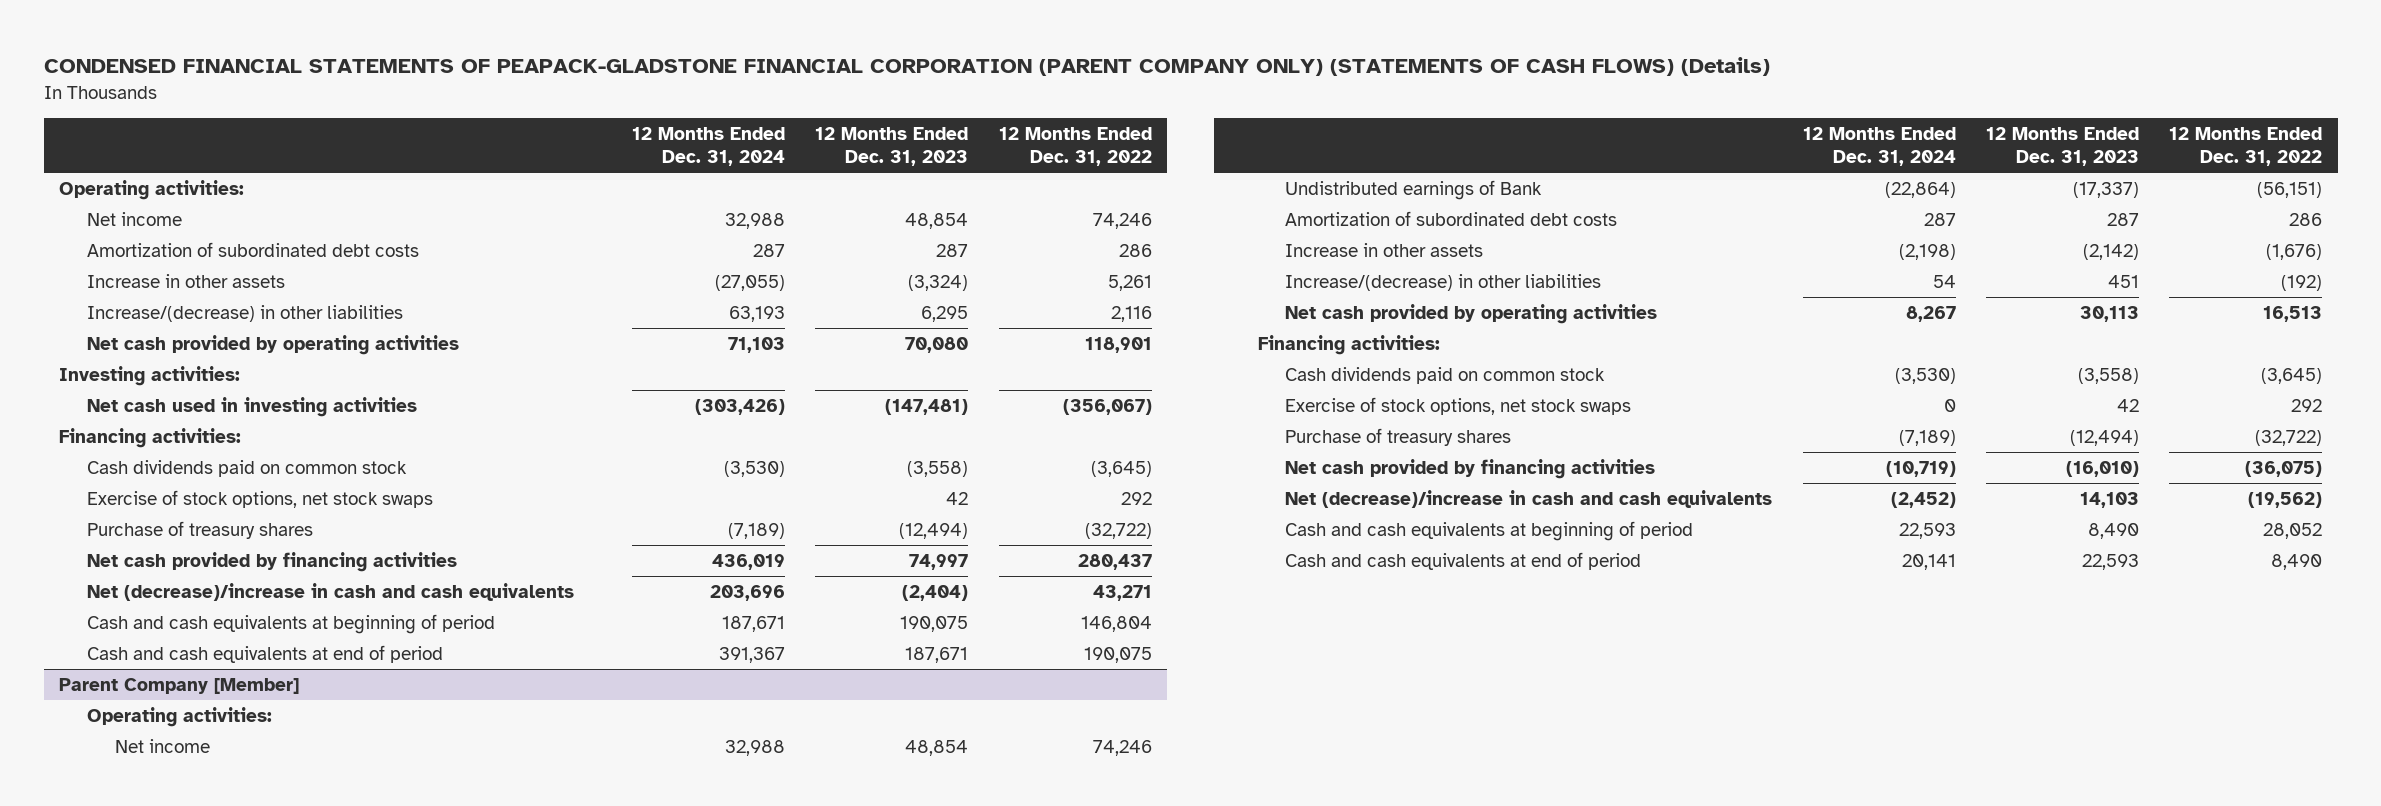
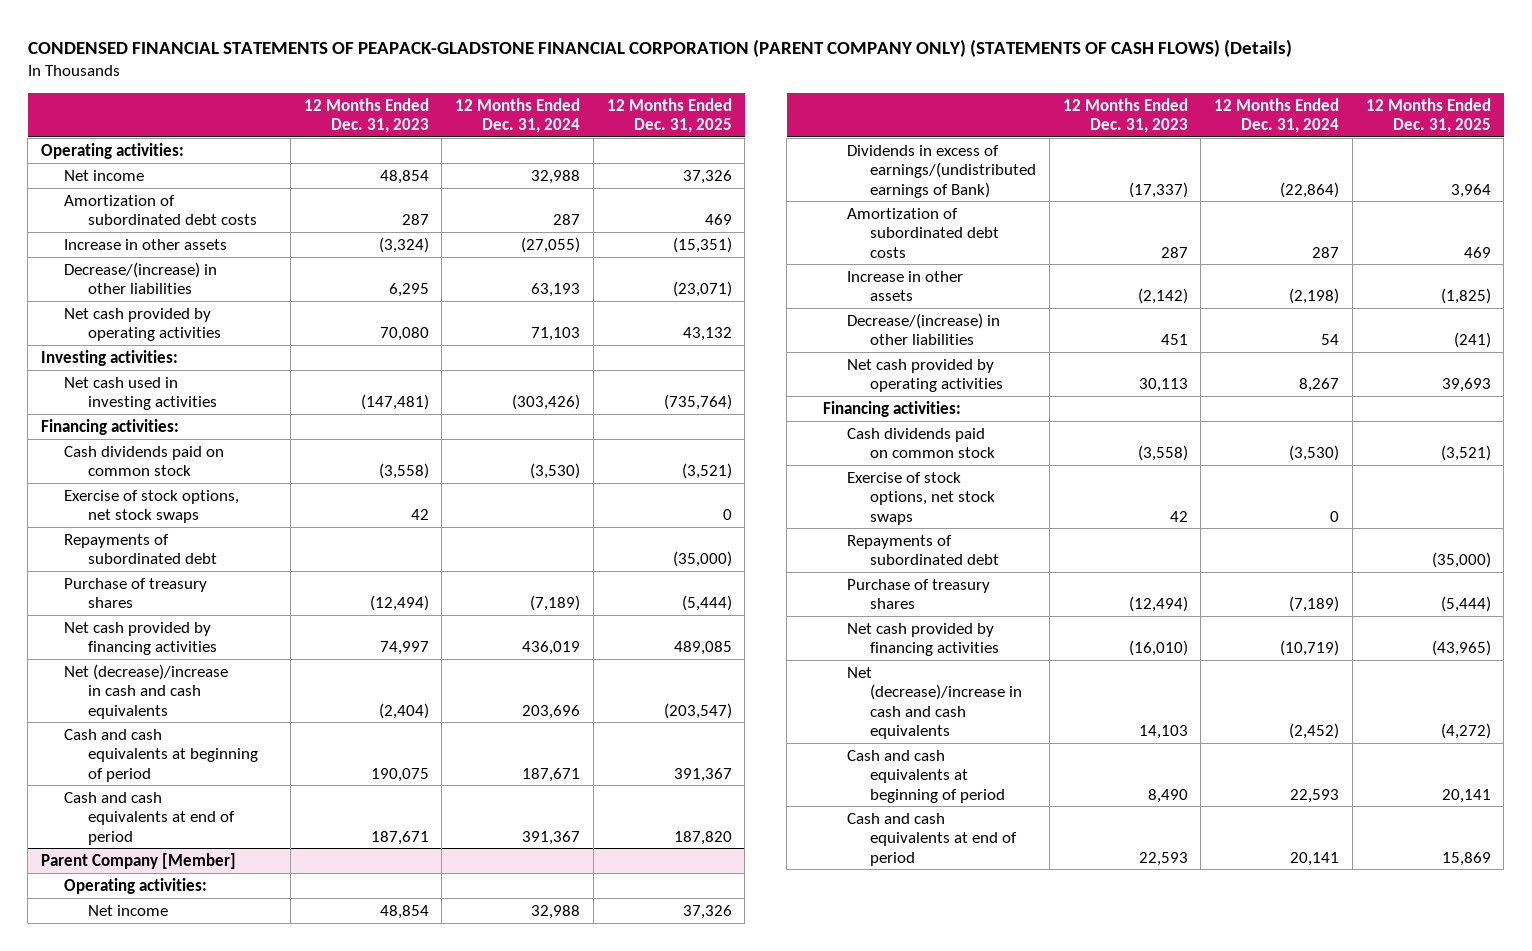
- | 12 Months Ended Dec. 31, 2024 | 12 Months Ended Dec. 31, 2023 | 12 Months Ended Dec. 31, 2022
+ | 12 Months Ended Dec. 31, 2023 | 12 Months Ended Dec. 31, 2024 | 12 Months Ended Dec. 31, 2025
- Increase/(decrease) in other liabilities | 63,193 | 6,295 | 2,116
+ Decrease/(increase) in other liabilities | 6,295 | 63,193 | (23,071)
+ Repayments of subordinated debt | | | (35,000)
@ Parent Company [Member]
- Undistributed earnings of Bank | (22,864) | (17,337) | (56,151)
+ Dividends in excess of earnings/(undistributed earnings of Bank) | (17,337) | (22,864) | 3,964
- Increase/(decrease) in other liabilities | 54 | 451 | (192)
+ Decrease/(increase) in other liabilities | 451 | 54 | (241)
+ Repayments of subordinated debt | | | (35,000)

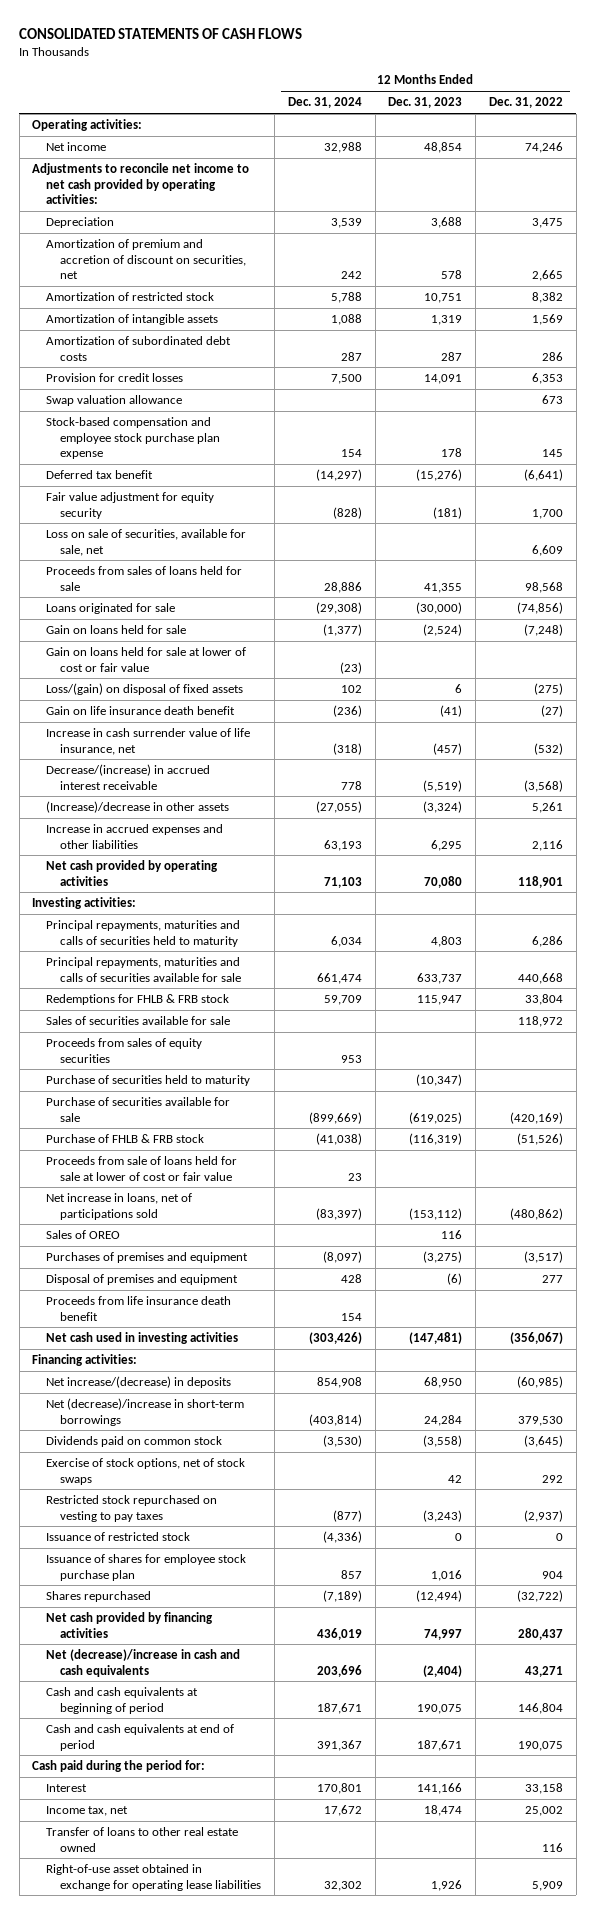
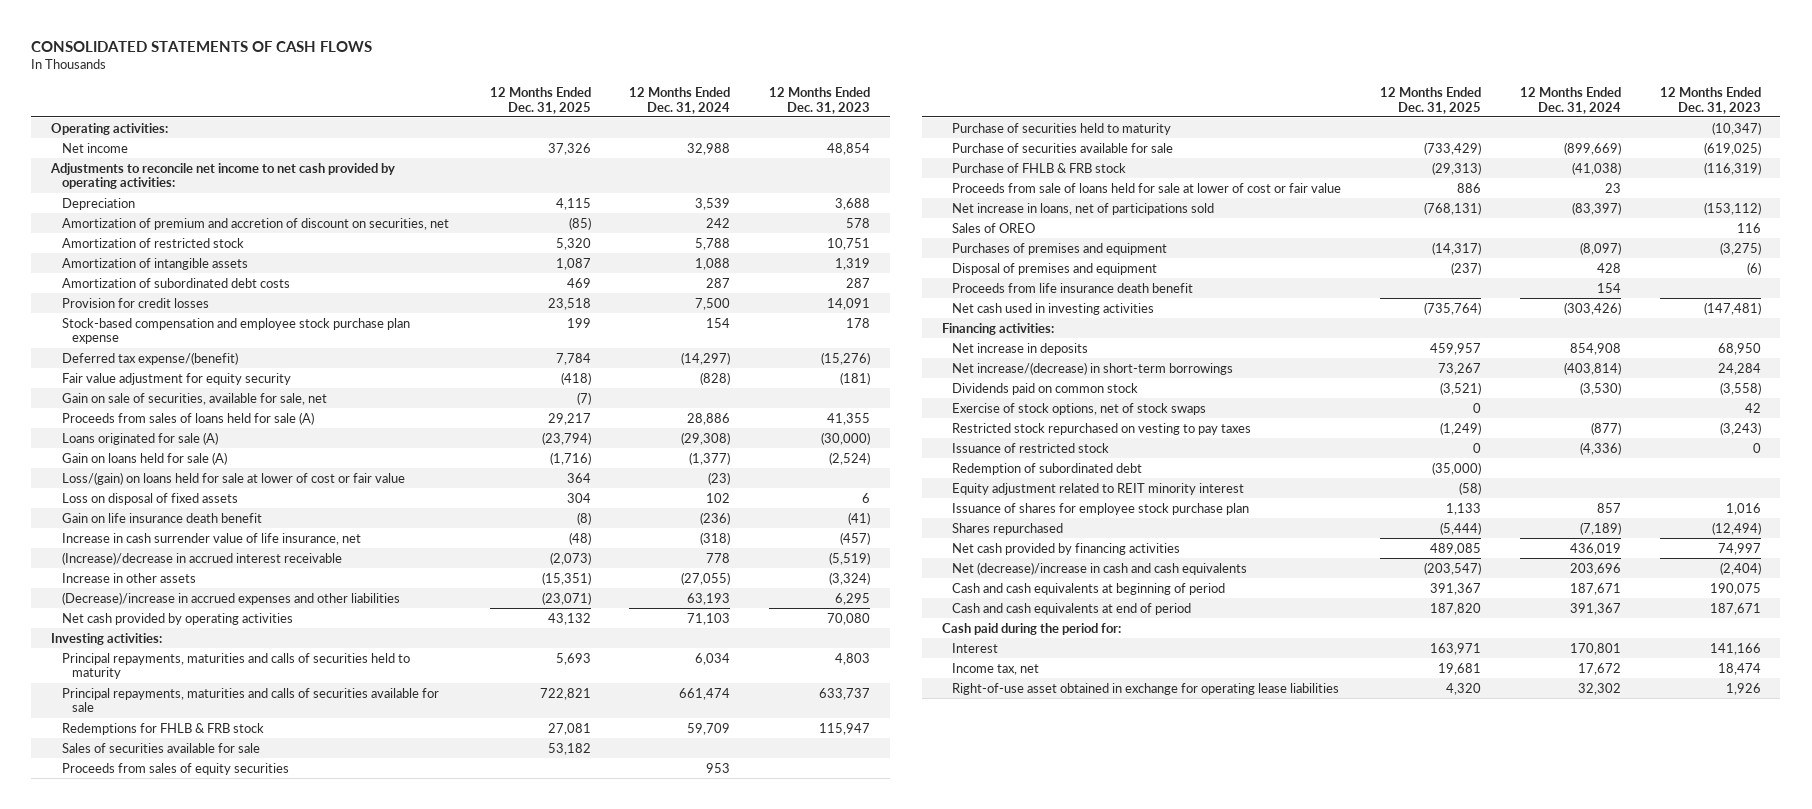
- | 12 Months Ended Dec. 31, 2024 | 12 Months Ended Dec. 31, 2023 | 12 Months Ended Dec. 31, 2022
+ | 12 Months Ended Dec. 31, 2025 | 12 Months Ended Dec. 31, 2024 | 12 Months Ended Dec. 31, 2023
- Swap valuation allowance | | | 673
- Deferred tax benefit | (14,297) | (15,276) | (6,641)
+ Deferred tax expense/(benefit) | 7,784 | (14,297) | (15,276)
- Loss on sale of securities, available for sale, net | | | 6,609
- Proceeds from sales of loans held for sale | 28,886 | 41,355 | 98,568
- Loans originated for sale | (29,308) | (30,000) | (74,856)
- Gain on loans held for sale | (1,377) | (2,524) | (7,248)
- Gain on loans held for sale at lower of cost or fair value | (23) | |
- Loss/(gain) on disposal of fixed assets | 102 | 6 | (275)
+ Gain on sale of securities, available for sale, net | (7) | |
+ Proceeds from sales of loans held for sale (A) | 29,217 | 28,886 | 41,355
+ Loans originated for sale (A) | (23,794) | (29,308) | (30,000)
+ Gain on loans held for sale (A) | (1,716) | (1,377) | (2,524)
+ Loss/(gain) on loans held for sale at lower of cost or fair value | 364 | (23) |
+ Loss on disposal of fixed assets | 304 | 102 | 6
- Decrease/(increase) in accrued interest receivable | 778 | (5,519) | (3,568)
- (Increase)/decrease in other assets | (27,055) | (3,324) | 5,261
- Increase in accrued expenses and other liabilities | 63,193 | 6,295 | 2,116
+ (Increase)/decrease in accrued interest receivable | (2,073) | 778 | (5,519)
+ Increase in other assets | (15,351) | (27,055) | (3,324)
+ (Decrease)/increase in accrued expenses and other liabilities | (23,071) | 63,193 | 6,295
- Net increase/(decrease) in deposits | 854,908 | 68,950 | (60,985)
- Net (decrease)/increase in short-term borrowings | (403,814) | 24,284 | 379,530
+ Net increase in deposits | 459,957 | 854,908 | 68,950
+ Net increase/(decrease) in short-term borrowings | 73,267 | (403,814) | 24,284
+ Redemption of subordinated debt | (35,000) | |
+ Equity adjustment related to REIT minority interest | (58) | |
- Transfer of loans to other real estate owned | | | 116

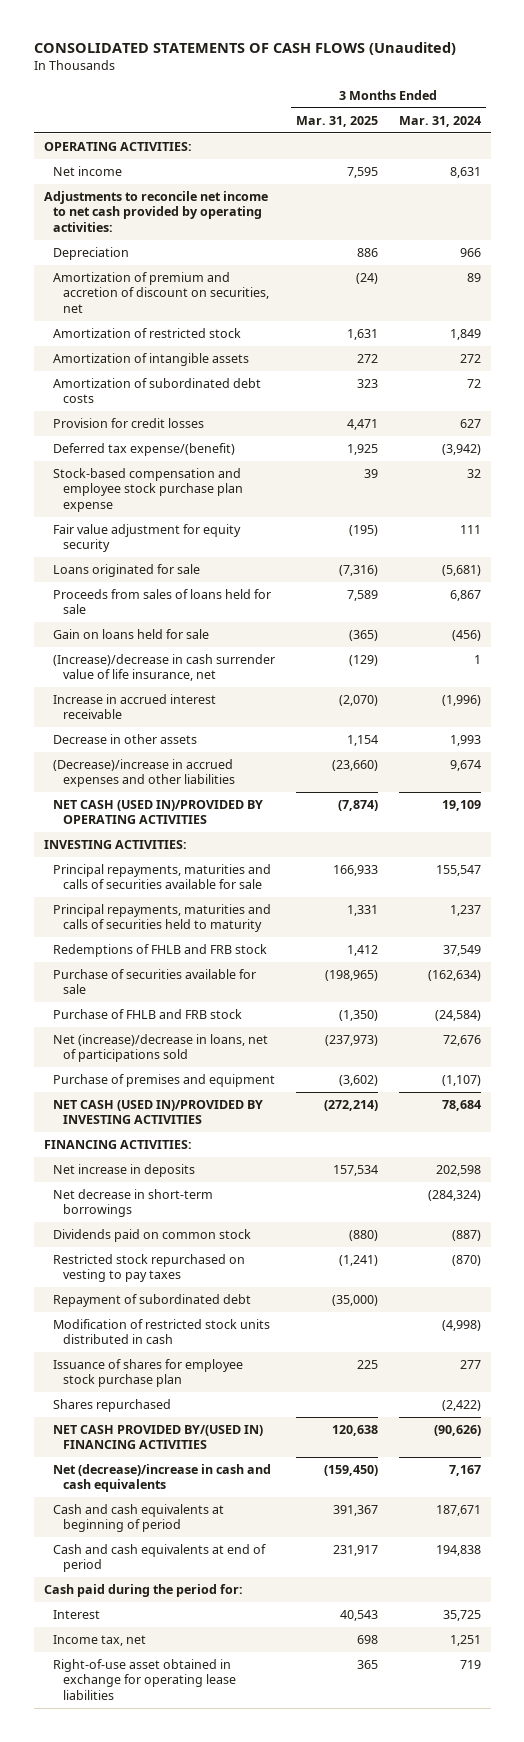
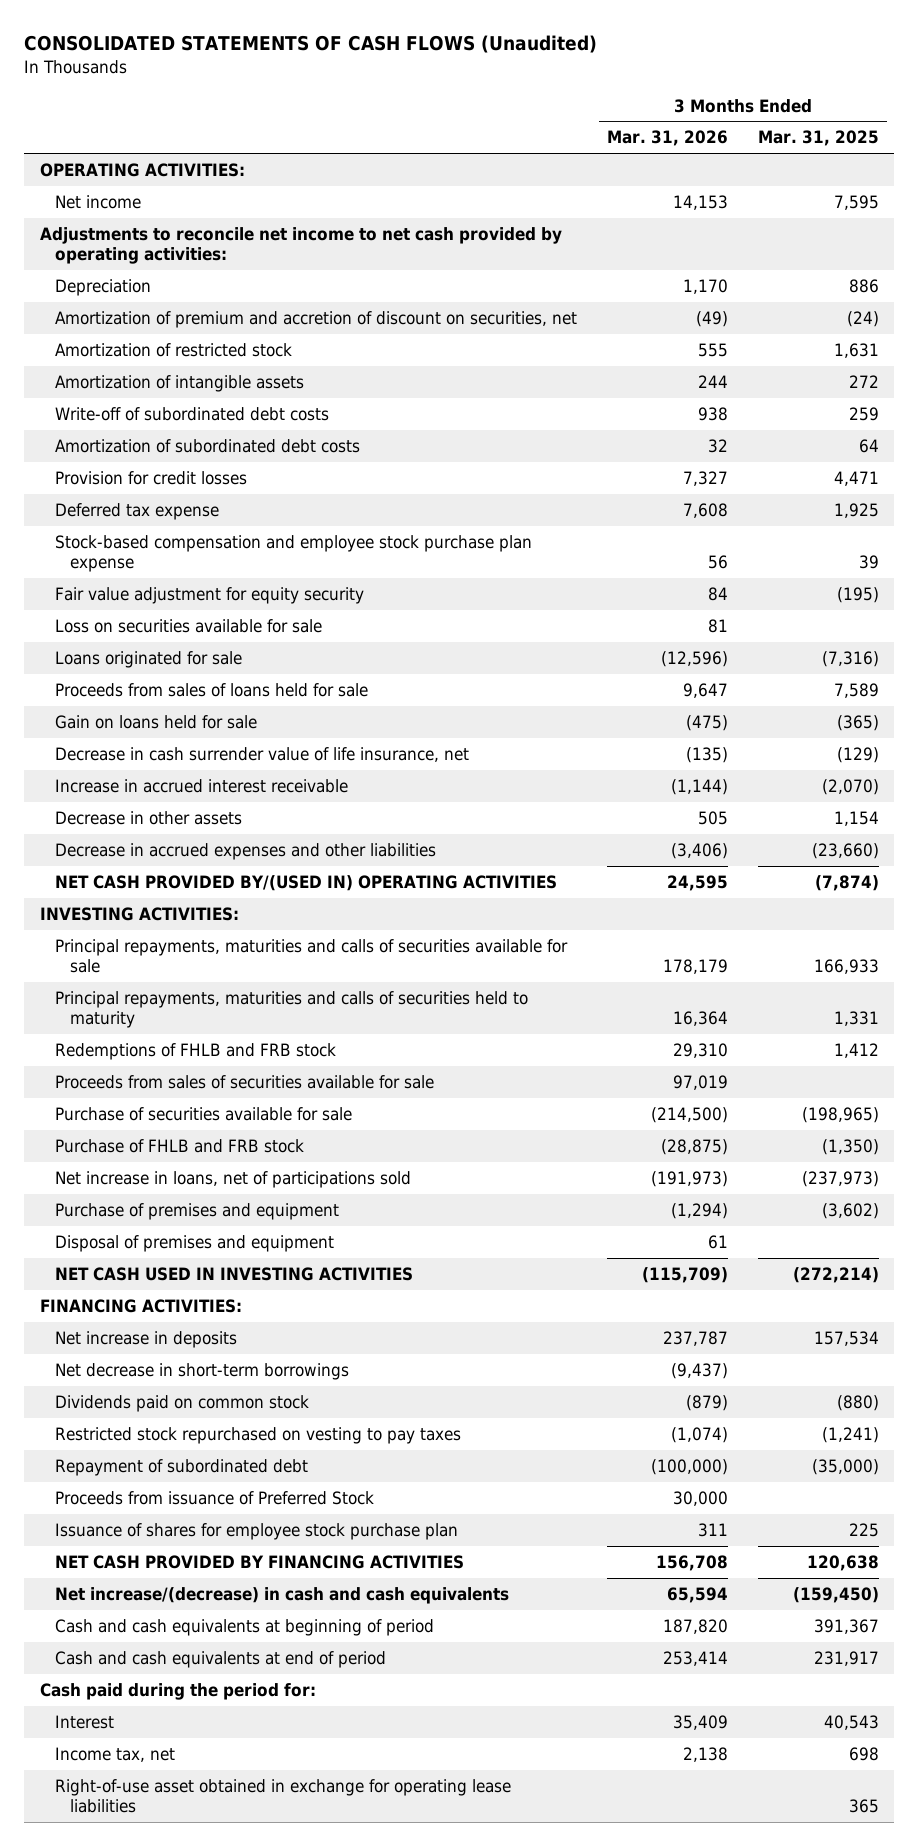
- | 3 Months Ended Mar. 31, 2025 | 3 Months Ended Mar. 31, 2024
+ | 3 Months Ended Mar. 31, 2026 | 3 Months Ended Mar. 31, 2025
- Amortization of subordinated debt costs | 323 | 72
+ Write-off of subordinated debt costs | 938 | 259
+ Amortization of subordinated debt costs | 32 | 64
- Deferred tax expense/(benefit) | 1,925 | (3,942)
+ Deferred tax expense | 7,608 | 1,925
+ Loss on securities available for sale | 81 |
- (Increase)/decrease in cash surrender value of life insurance, net | (129) | 1
+ Decrease in cash surrender value of life insurance, net | (135) | (129)
- (Decrease)/increase in accrued expenses and other liabilities | (23,660) | 9,674
- NET CASH (USED IN)/PROVIDED BY OPERATING ACTIVITIES | (7,874) | 19,109
+ Decrease in accrued expenses and other liabilities | (3,406) | (23,660)
+ NET CASH PROVIDED BY/(USED IN) OPERATING ACTIVITIES | 24,595 | (7,874)
+ Proceeds from sales of securities available for sale | 97,019 |
- Net (increase)/decrease in loans, net of participations sold | (237,973) | 72,676
+ Net increase in loans, net of participations sold | (191,973) | (237,973)
- NET CASH (USED IN)/PROVIDED BY INVESTING ACTIVITIES | (272,214) | 78,684
+ Disposal of premises and equipment | 61 |
+ NET CASH USED IN INVESTING ACTIVITIES | (115,709) | (272,214)
- Modification of restricted stock units distributed in cash | | (4,998)
+ Proceeds from issuance of Preferred Stock | 30,000 |
- Shares repurchased | | (2,422)
- NET CASH PROVIDED BY/(USED IN) FINANCING ACTIVITIES | 120,638 | (90,626)
- Net (decrease)/increase in cash and cash equivalents | (159,450) | 7,167
+ NET CASH PROVIDED BY FINANCING ACTIVITIES | 156,708 | 120,638
+ Net increase/(decrease) in cash and cash equivalents | 65,594 | (159,450)

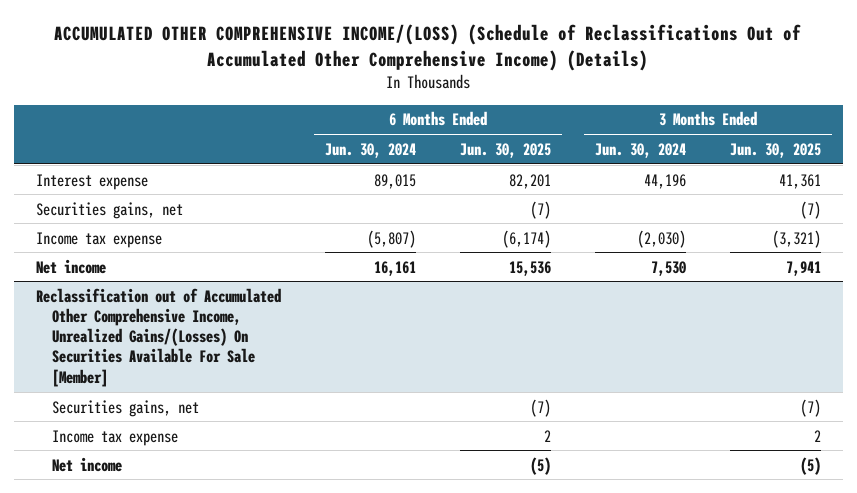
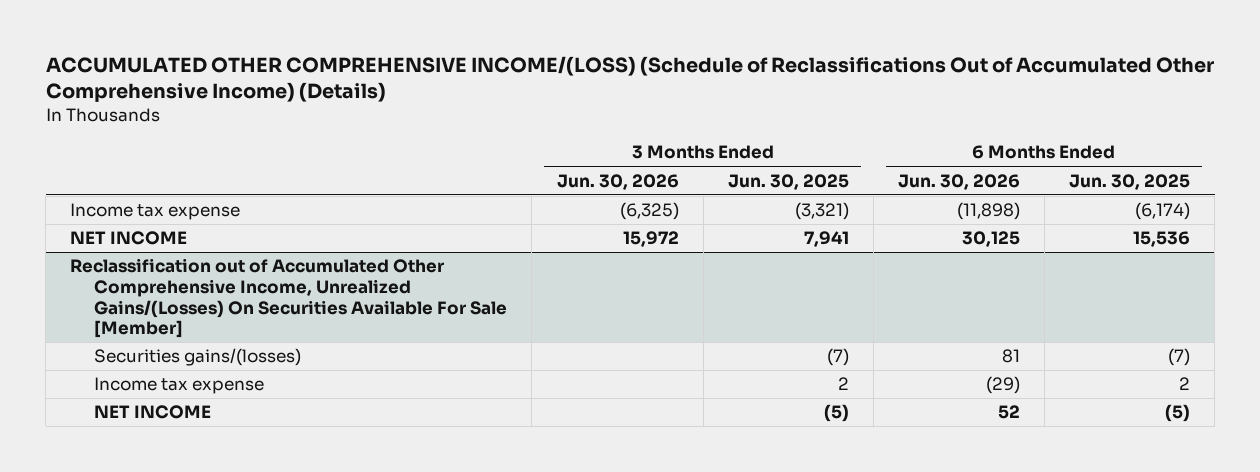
- | 6 Months Ended Jun. 30, 2024 | 6 Months Ended Jun. 30, 2025 | 3 Months Ended Jun. 30, 2024 | 3 Months Ended Jun. 30, 2025
+ | 3 Months Ended Jun. 30, 2026 | 3 Months Ended Jun. 30, 2025 | 6 Months Ended Jun. 30, 2026 | 6 Months Ended Jun. 30, 2025
- Interest expense | 89,015 | 82,201 | 44,196 | 41,361
- Securities gains, net | | (7) | | (7)
- Net income | 16,161 | 15,536 | 7,530 | 7,941
+ NET INCOME | 15,972 | 7,941 | 30,125 | 15,536
@ Reclassification out of Accumulated Other Comprehensive Income, Unrealized Gains/(Losses) On Securities Available For Sale [Member]
- Securities gains, net | | (7) | | (7)
+ Securities gains/(losses) | | (7) | 81 | (7)
- Net income | | (5) | | (5)
+ NET INCOME | | (5) | 52 | (5)

